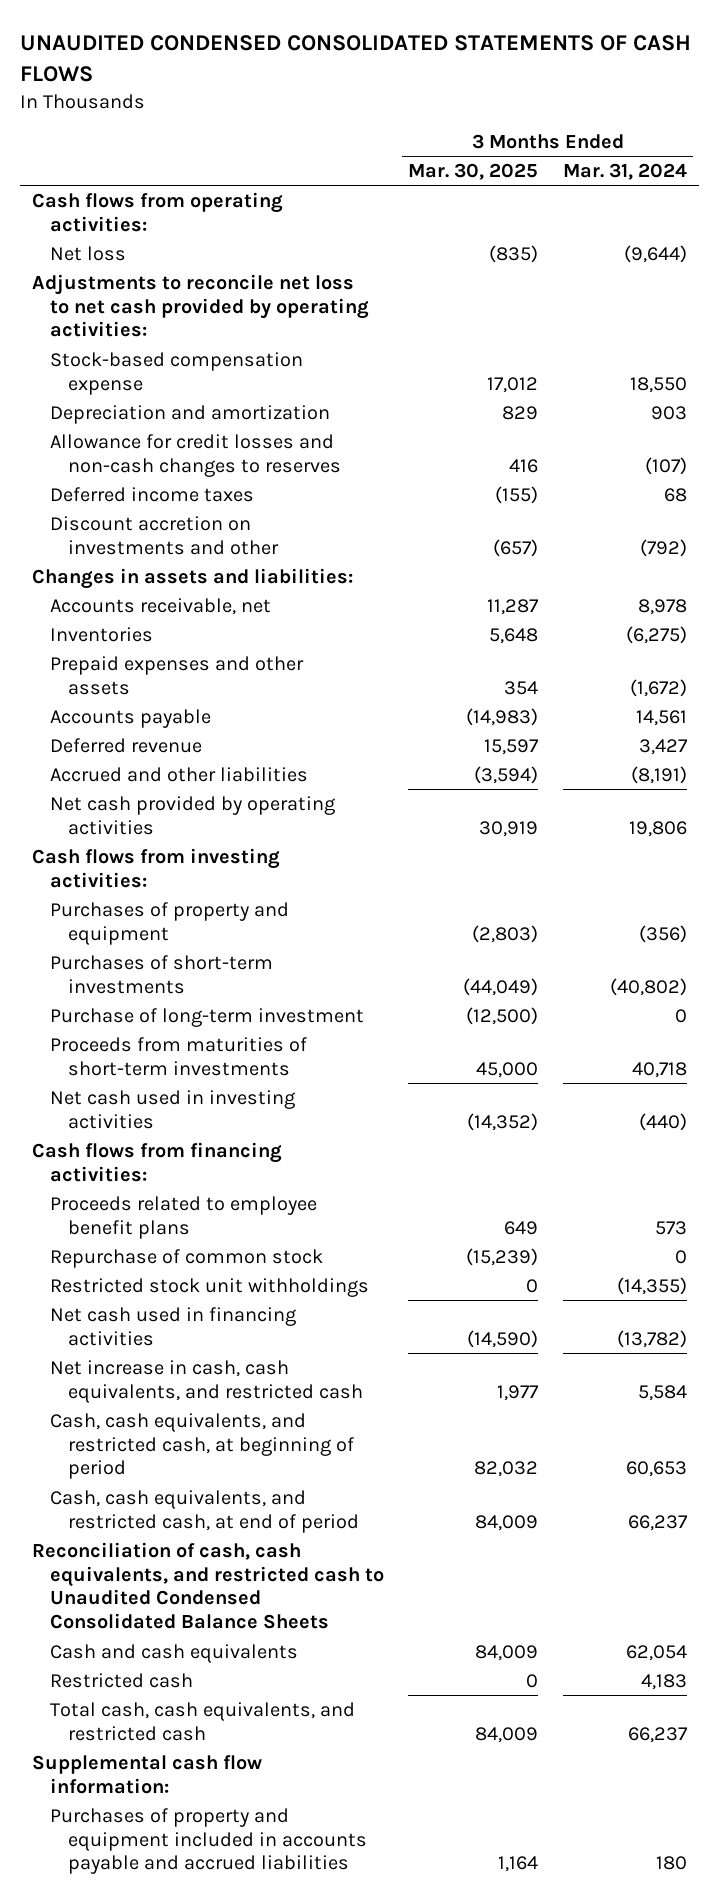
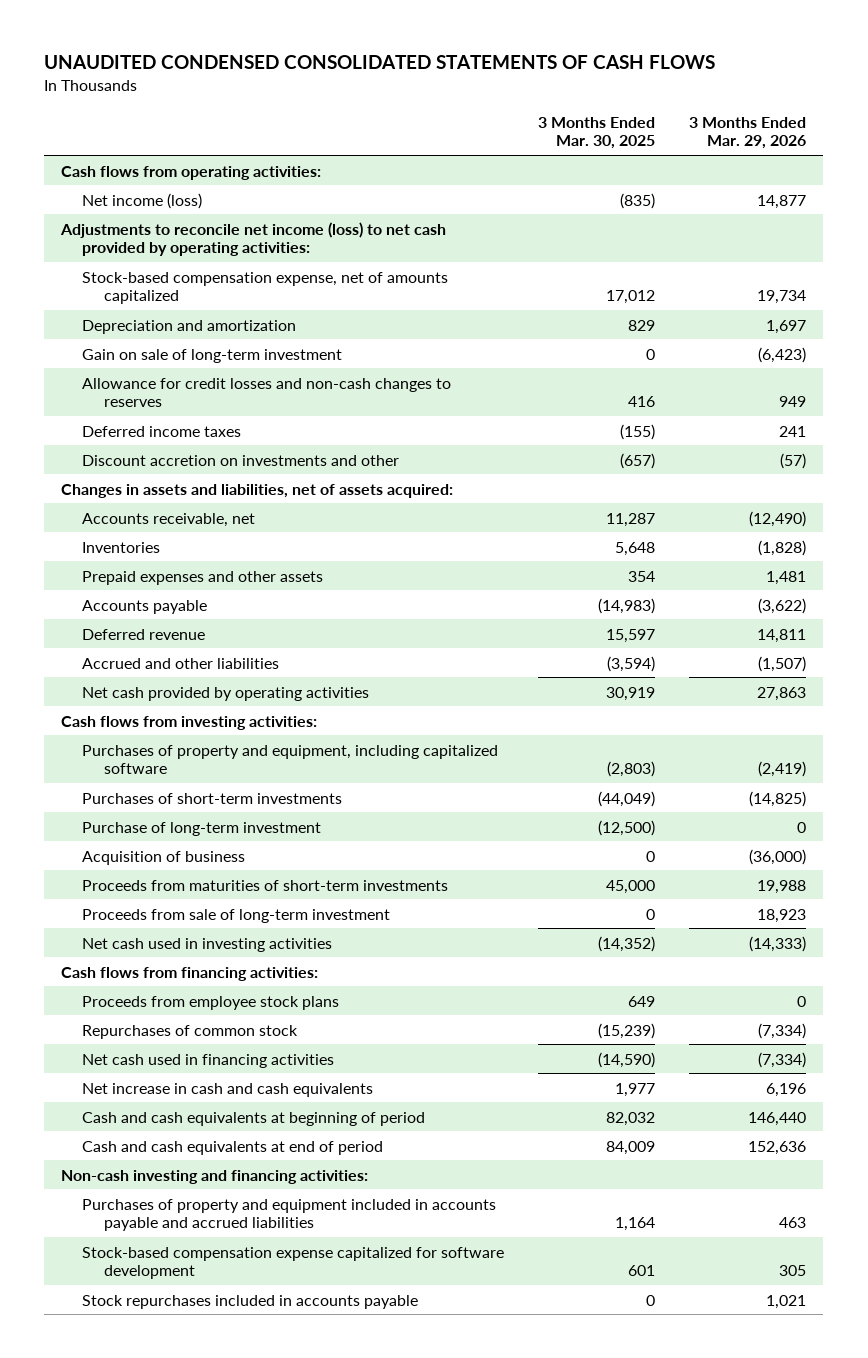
- | 3 Months Ended Mar. 30, 2025 | 3 Months Ended Mar. 31, 2024
+ | 3 Months Ended Mar. 30, 2025 | 3 Months Ended Mar. 29, 2026
- Net loss | (835) | (9,644)
- Adjustments to reconcile net loss to net cash provided by operating activities:
- Stock-based compensation expense | 17,012 | 18,550
+ Net income (loss) | (835) | 14,877
+ Adjustments to reconcile net income (loss) to net cash provided by operating activities:
+ Stock-based compensation expense, net of amounts capitalized | 17,012 | 19,734
+ Gain on sale of long-term investment | 0 | (6,423)
- Changes in assets and liabilities:
+ Changes in assets and liabilities, net of assets acquired:
- Purchases of property and equipment | (2,803) | (356)
+ Purchases of property and equipment, including capitalized software | (2,803) | (2,419)
+ Acquisition of business | 0 | (36,000)
+ Proceeds from sale of long-term investment | 0 | 18,923
- Proceeds related to employee benefit plans | 649 | 573
- Repurchase of common stock | (15,239) | 0
- Restricted stock unit withholdings | 0 | (14,355)
+ Proceeds from employee stock plans | 649 | 0
+ Repurchases of common stock | (15,239) | (7,334)
- Net increase in cash, cash equivalents, and restricted cash | 1,977 | 5,584
- Cash, cash equivalents, and restricted cash, at beginning of period | 82,032 | 60,653
- Cash, cash equivalents, and restricted cash, at end of period | 84,009 | 66,237
- Reconciliation of cash, cash equivalents, and restricted cash to Unaudited Condensed Consolidated Balance Sheets
- Cash and cash equivalents | 84,009 | 62,054
- Restricted cash | 0 | 4,183
- Total cash, cash equivalents, and restricted cash | 84,009 | 66,237
- Supplemental cash flow information:
+ Net increase in cash and cash equivalents | 1,977 | 6,196
+ Cash and cash equivalents at beginning of period | 82,032 | 146,440
+ Cash and cash equivalents at end of period | 84,009 | 152,636
+ Non-cash investing and financing activities:
+ Stock-based compensation expense capitalized for software development | 601 | 305
+ Stock repurchases included in accounts payable | 0 | 1,021

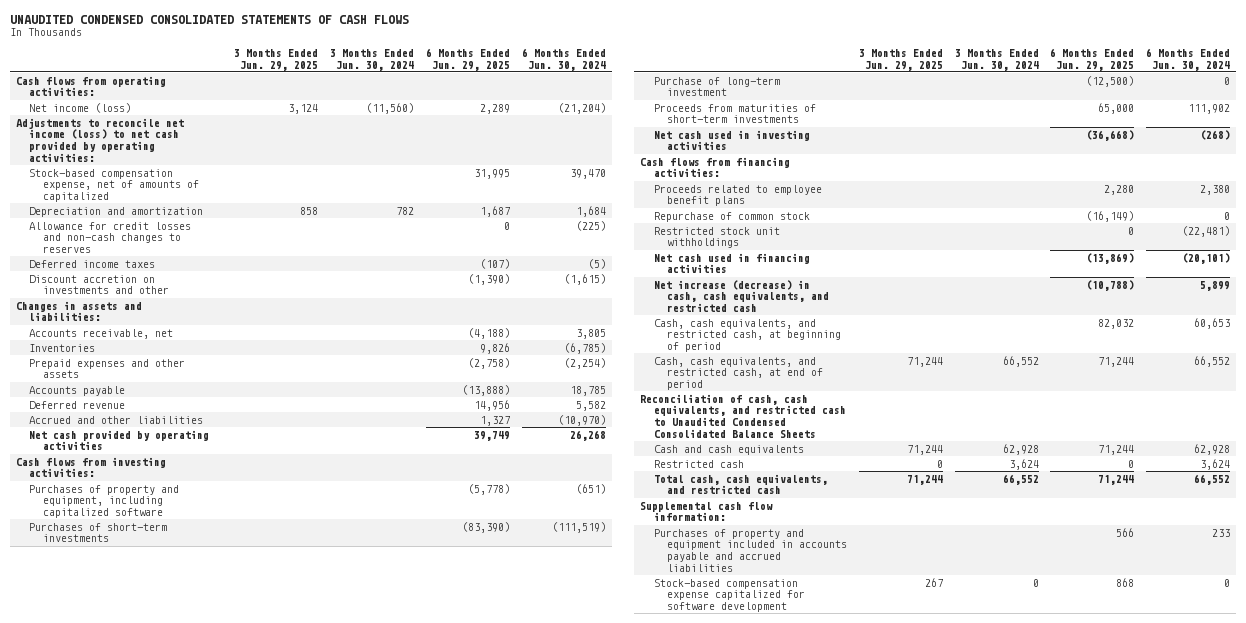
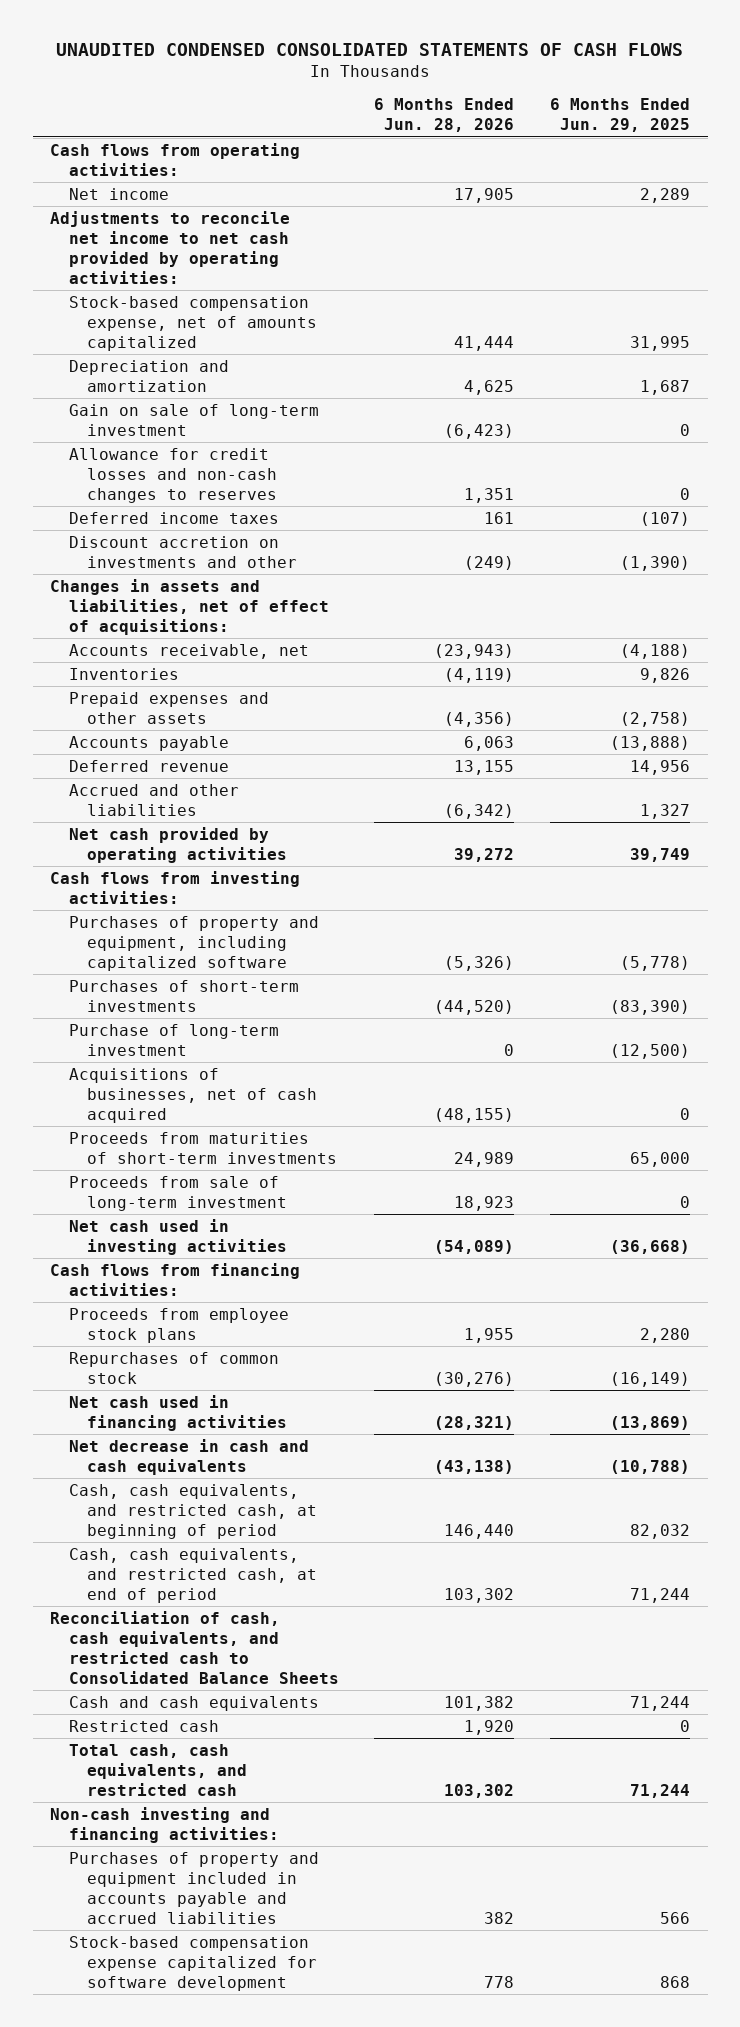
- | 3 Months Ended Jun. 29, 2025 | 3 Months Ended Jun. 30, 2024 | 6 Months Ended Jun. 29, 2025 | 6 Months Ended Jun. 30, 2024
+ | 6 Months Ended Jun. 28, 2026 | 6 Months Ended Jun. 29, 2025
- Net income (loss) | 3,124 | (11,560) | 2,289 | (21,204)
- Adjustments to reconcile net income (loss) to net cash provided by operating activities:
- Stock-based compensation expense, net of amounts of capitalized | | | 31,995 | 39,470
+ Net income | 17,905 | 2,289
+ Adjustments to reconcile net income to net cash provided by operating activities:
+ Stock-based compensation expense, net of amounts capitalized | 41,444 | 31,995
+ Gain on sale of long-term investment | (6,423) | 0
- Changes in assets and liabilities:
+ Changes in assets and liabilities, net of effect of acquisitions:
+ Acquisitions of businesses, net of cash acquired | (48,155) | 0
+ Proceeds from sale of long-term investment | 18,923 | 0
- Proceeds related to employee benefit plans | | | 2,280 | 2,380
- Repurchase of common stock | | | (16,149) | 0
- Restricted stock unit withholdings | | | 0 | (22,481)
+ Proceeds from employee stock plans | 1,955 | 2,280
+ Repurchases of common stock | (30,276) | (16,149)
- Net increase (decrease) in cash, cash equivalents, and restricted cash | | | (10,788) | 5,899
+ Net decrease in cash and cash equivalents | (43,138) | (10,788)
- Reconciliation of cash, cash equivalents, and restricted cash to Unaudited Condensed Consolidated Balance Sheets
+ Reconciliation of cash, cash equivalents, and restricted cash to Consolidated Balance Sheets
- Supplemental cash flow information:
+ Non-cash investing and financing activities:

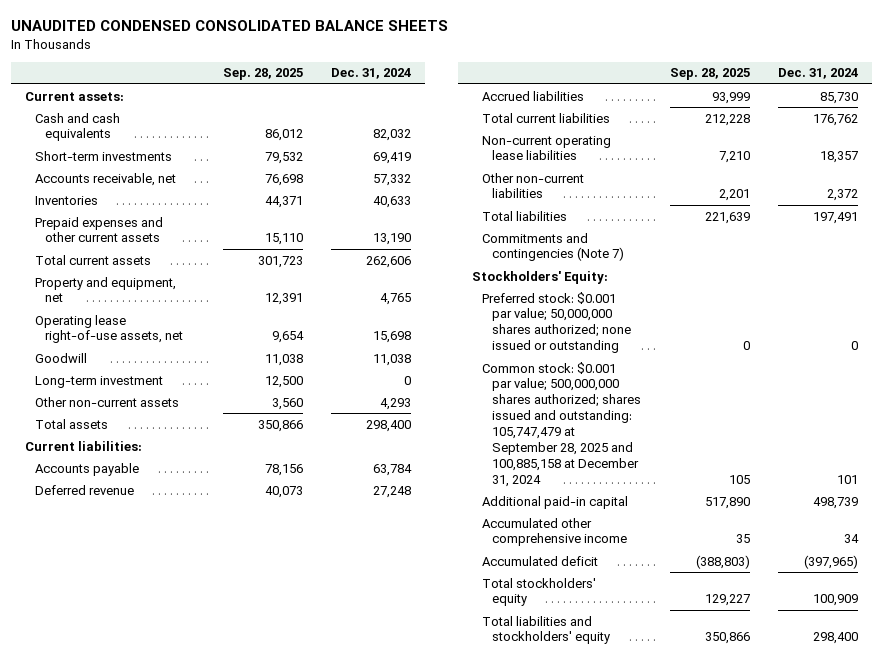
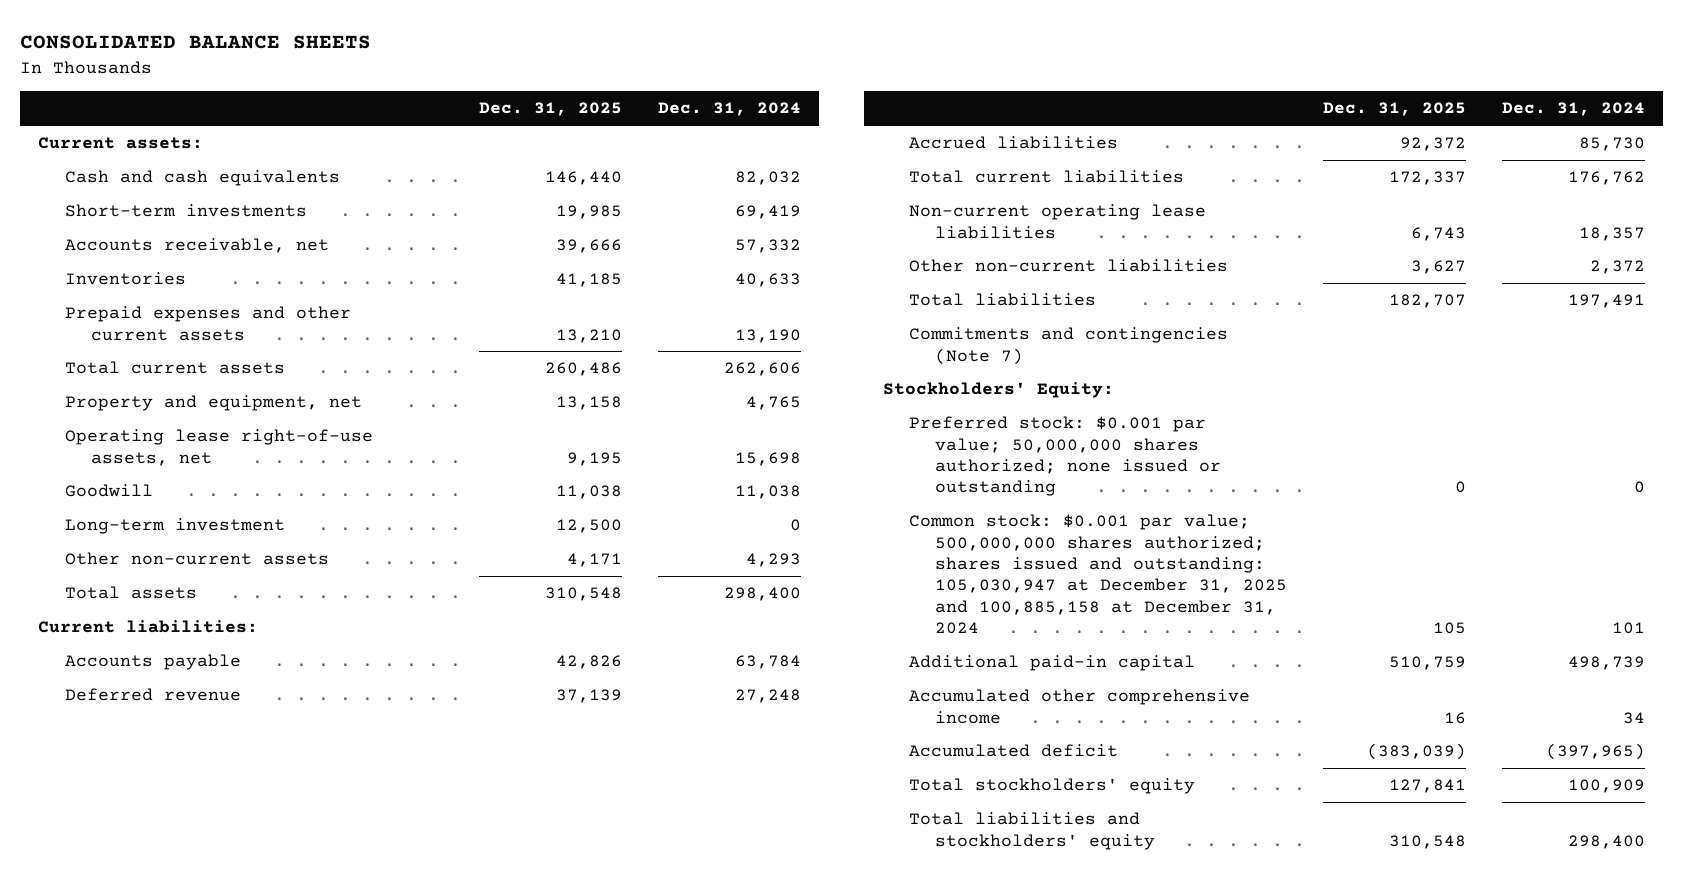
- UNAUDITED CONDENSED CONSOLIDATED BALANCE SHEETS
+ CONSOLIDATED BALANCE SHEETS
- | Sep. 28, 2025 | Dec. 31, 2024
+ | Dec. 31, 2025 | Dec. 31, 2024
- Common stock: $0.001 par value; 500,000,000 shares authorized; shares issued and outstanding: 105,747,479 at September 28, 2025 and 100,885,158 at December 31, 2024 | 105 | 101
+ Common stock: $0.001 par value; 500,000,000 shares authorized; shares issued and outstanding: 105,030,947 at December 31, 2025 and 100,885,158 at December 31, 2024 | 105 | 101

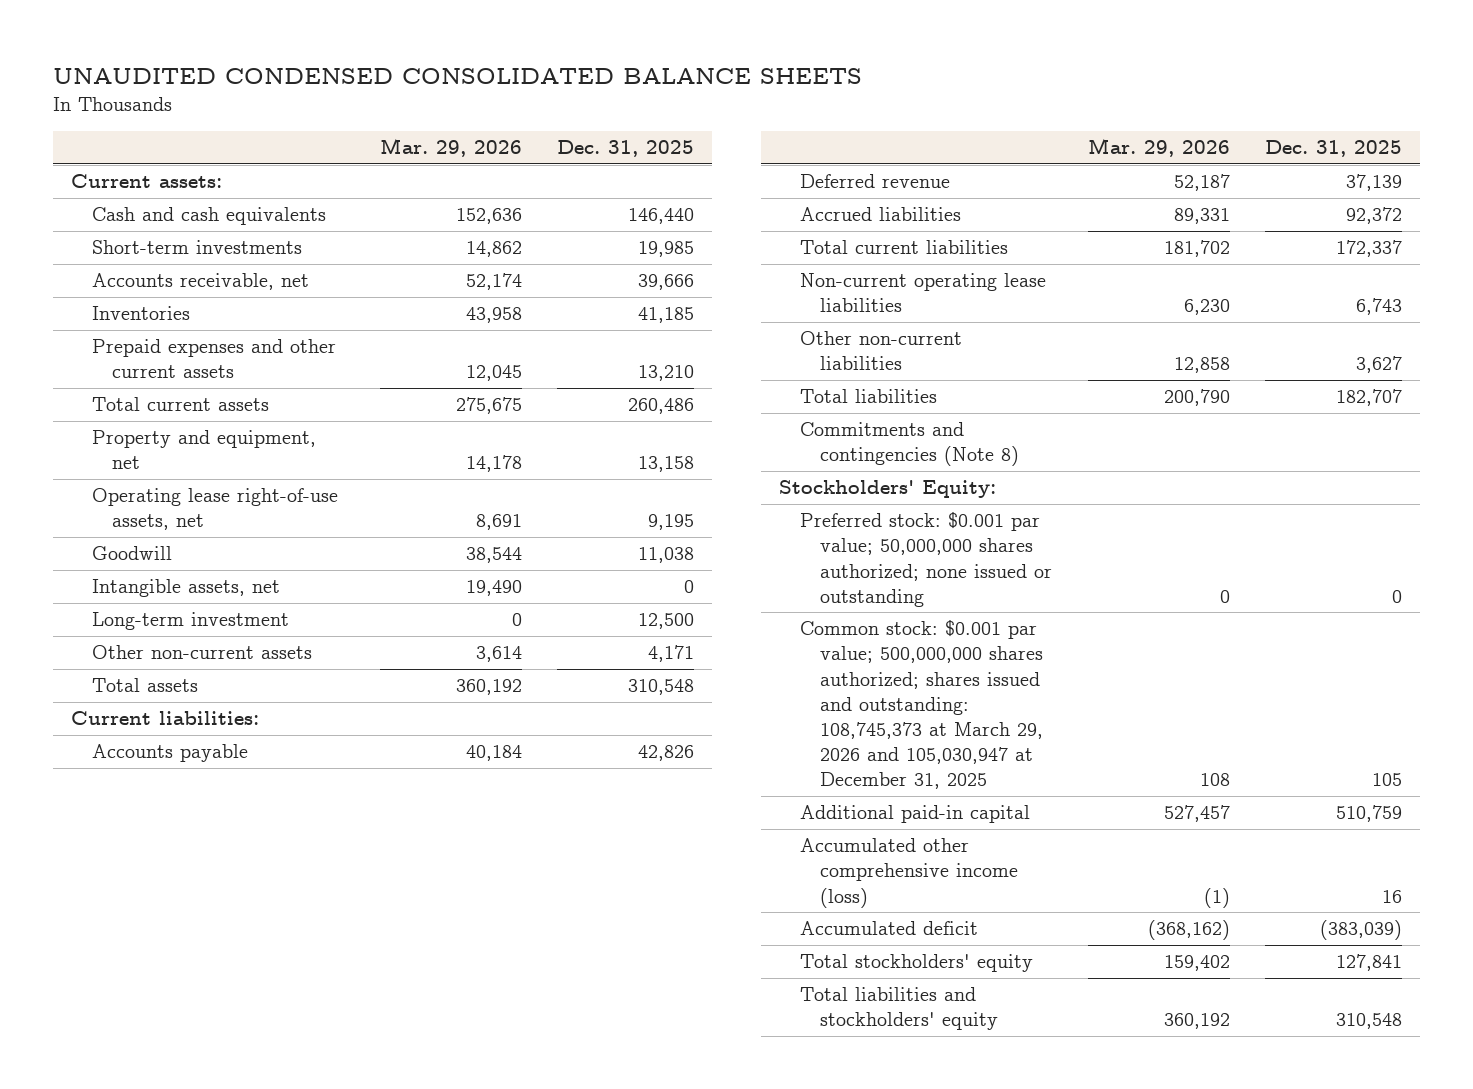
- CONSOLIDATED BALANCE SHEETS
+ UNAUDITED CONDENSED CONSOLIDATED BALANCE SHEETS
- | Dec. 31, 2025 | Dec. 31, 2024
+ | Mar. 29, 2026 | Dec. 31, 2025
+ Intangible assets, net | 19,490 | 0
- Commitments and contingencies (Note 7)
+ Commitments and contingencies (Note 8)
- Common stock: $0.001 par value; 500,000,000 shares authorized; shares issued and outstanding: 105,030,947 at December 31, 2025 and 100,885,158 at December 31, 2024 | 105 | 101
+ Common stock: $0.001 par value; 500,000,000 shares authorized; shares issued and outstanding: 108,745,373 at March 29, 2026 and 105,030,947 at December 31, 2025 | 108 | 105
- Accumulated other comprehensive income | 16 | 34
+ Accumulated other comprehensive income (loss) | (1) | 16

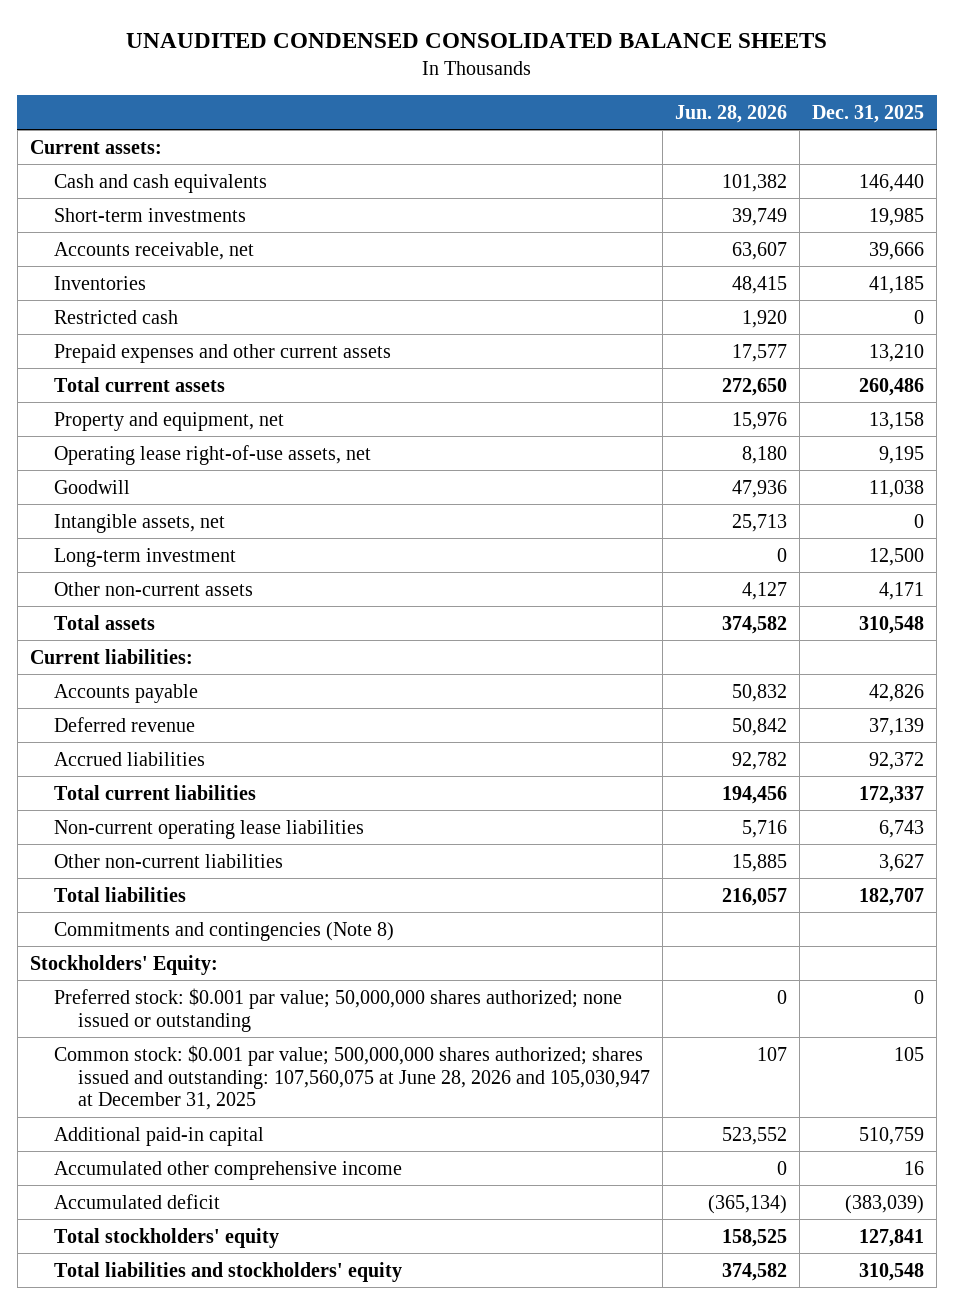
- | Mar. 29, 2026 | Dec. 31, 2025
+ | Jun. 28, 2026 | Dec. 31, 2025
+ Restricted cash | 1,920 | 0
- Common stock: $0.001 par value; 500,000,000 shares authorized; shares issued and outstanding: 108,745,373 at March 29, 2026 and 105,030,947 at December 31, 2025 | 108 | 105
+ Common stock: $0.001 par value; 500,000,000 shares authorized; shares issued and outstanding: 107,560,075 at June 28, 2026 and 105,030,947 at December 31, 2025 | 107 | 105
- Accumulated other comprehensive income (loss) | (1) | 16
+ Accumulated other comprehensive income | 0 | 16

